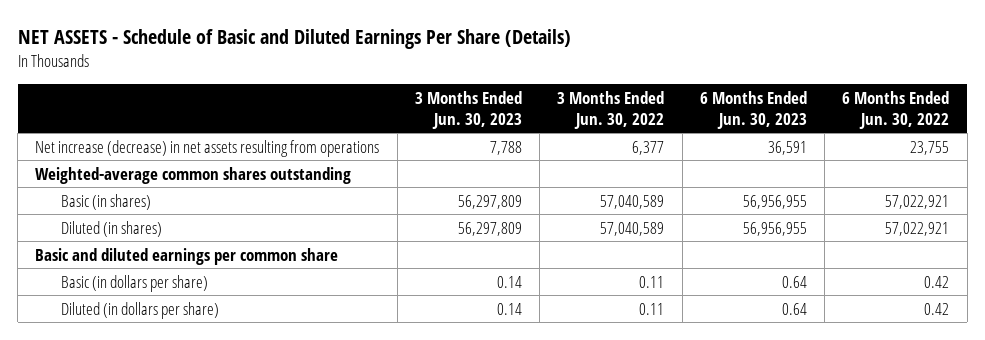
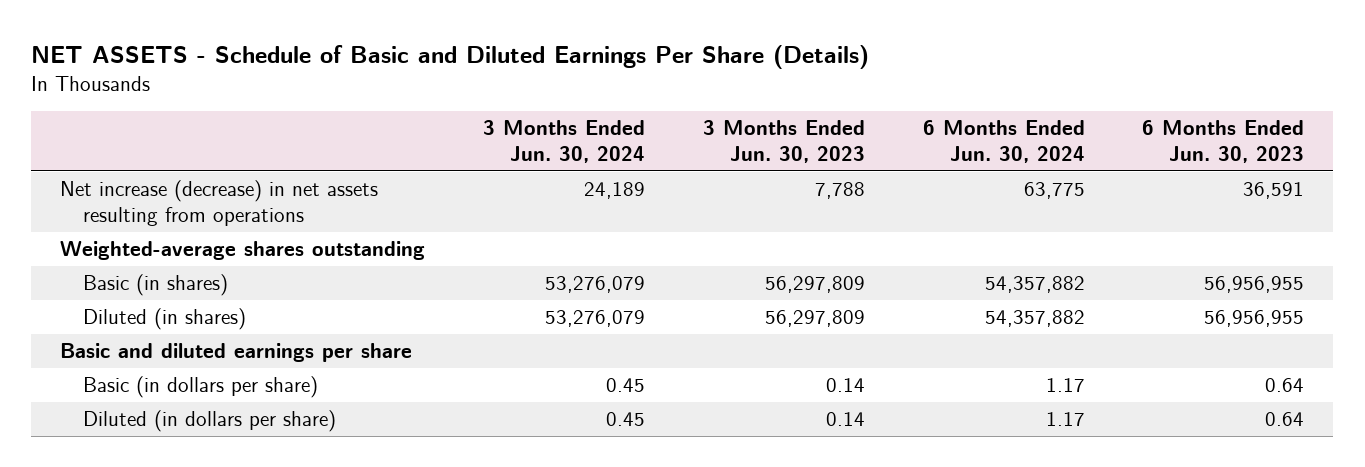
- | 3 Months Ended Jun. 30, 2023 | 3 Months Ended Jun. 30, 2022 | 6 Months Ended Jun. 30, 2023 | 6 Months Ended Jun. 30, 2022
+ | 3 Months Ended Jun. 30, 2024 | 3 Months Ended Jun. 30, 2023 | 6 Months Ended Jun. 30, 2024 | 6 Months Ended Jun. 30, 2023
- Weighted-average common shares outstanding
+ Weighted-average shares outstanding
- Basic and diluted earnings per common share
+ Basic and diluted earnings per share

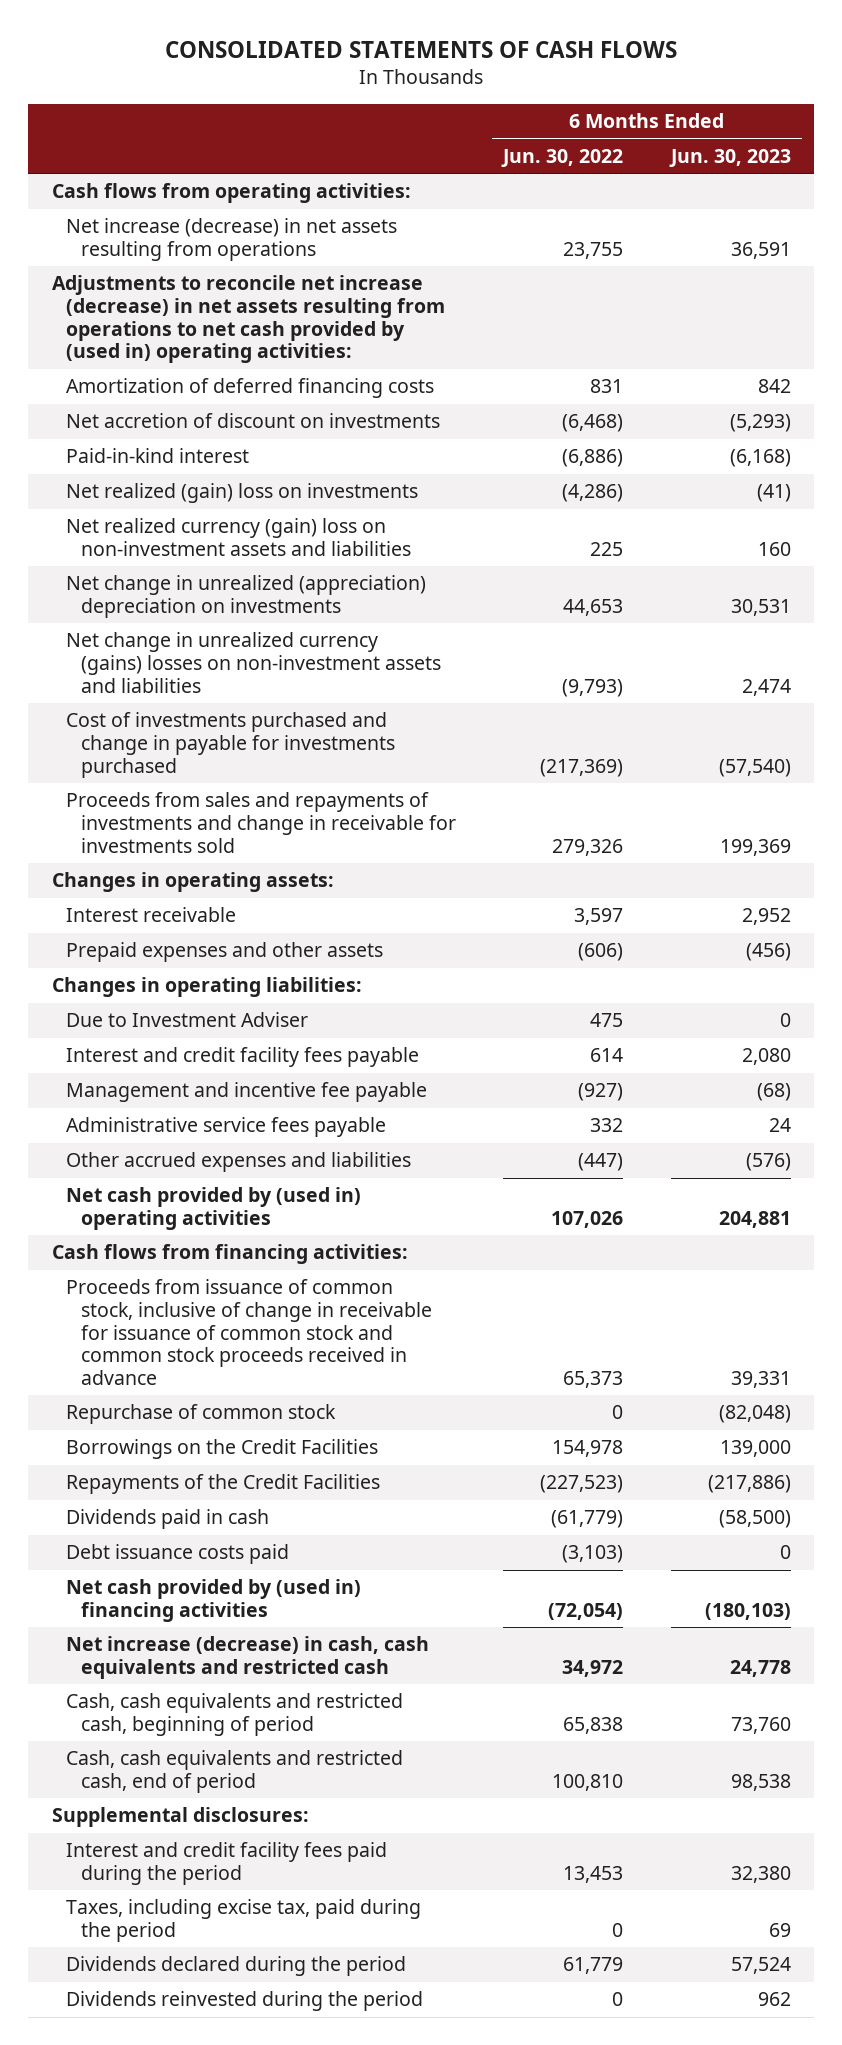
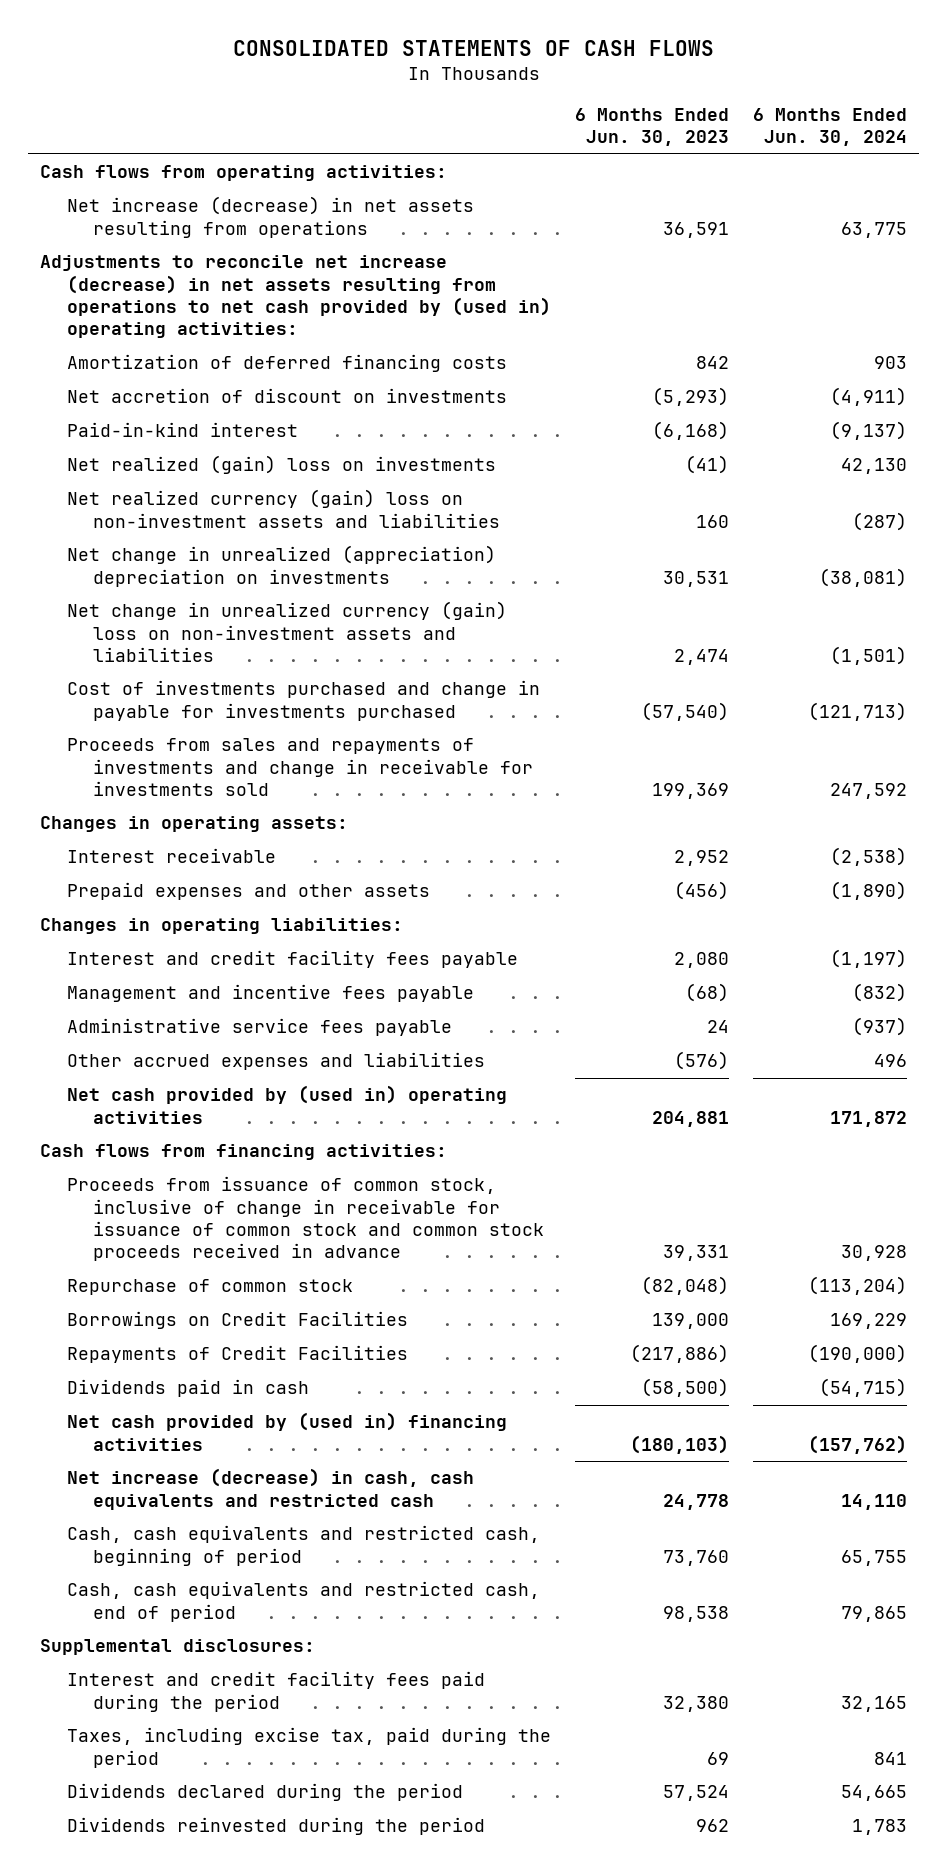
- | 6 Months Ended Jun. 30, 2022 | 6 Months Ended Jun. 30, 2023
+ | 6 Months Ended Jun. 30, 2023 | 6 Months Ended Jun. 30, 2024
- Net change in unrealized currency (gains) losses on non-investment assets and liabilities | (9,793) | 2,474
+ Net change in unrealized currency (gain) loss on non-investment assets and liabilities | 2,474 | (1,501)
- Due to Investment Adviser | 475 | 0
- Management and incentive fee payable | (927) | (68)
+ Management and incentive fees payable | (68) | (832)
- Borrowings on the Credit Facilities | 154,978 | 139,000
- Repayments of the Credit Facilities | (227,523) | (217,886)
+ Borrowings on Credit Facilities | 139,000 | 169,229
+ Repayments of Credit Facilities | (217,886) | (190,000)
- Debt issuance costs paid | (3,103) | 0

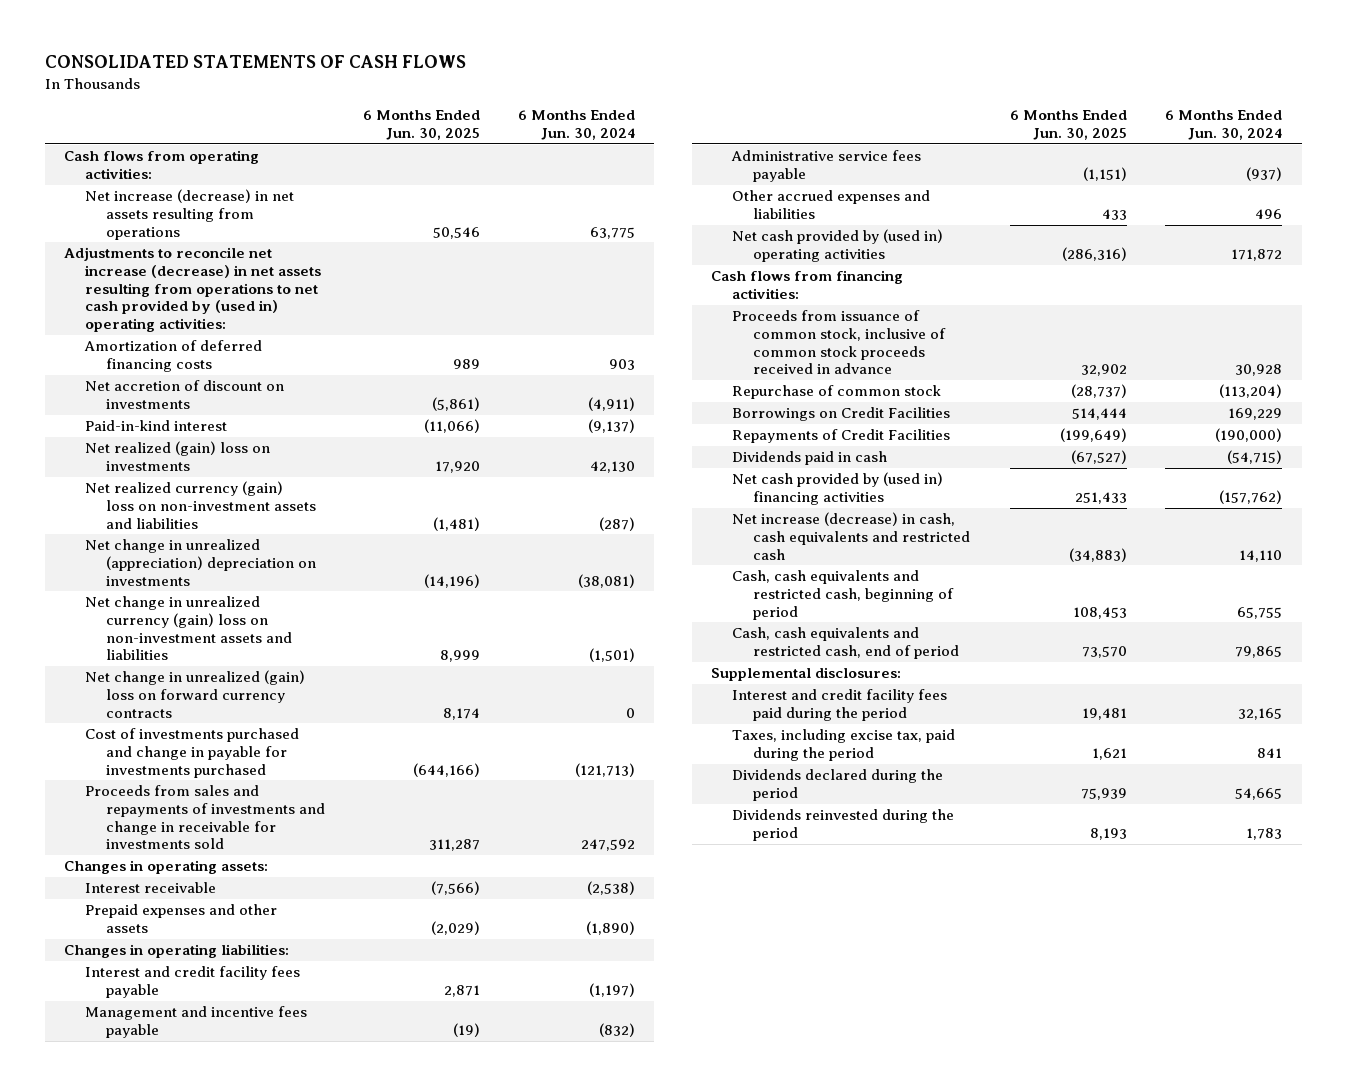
- | 6 Months Ended Jun. 30, 2023 | 6 Months Ended Jun. 30, 2024
+ | 6 Months Ended Jun. 30, 2025 | 6 Months Ended Jun. 30, 2024
+ Net change in unrealized (gain) loss on forward currency contracts | 8,174 | 0
- Proceeds from issuance of common stock, inclusive of change in receivable for issuance of common stock and common stock proceeds received in advance | 39,331 | 30,928
+ Proceeds from issuance of common stock, inclusive of common stock proceeds received in advance | 32,902 | 30,928

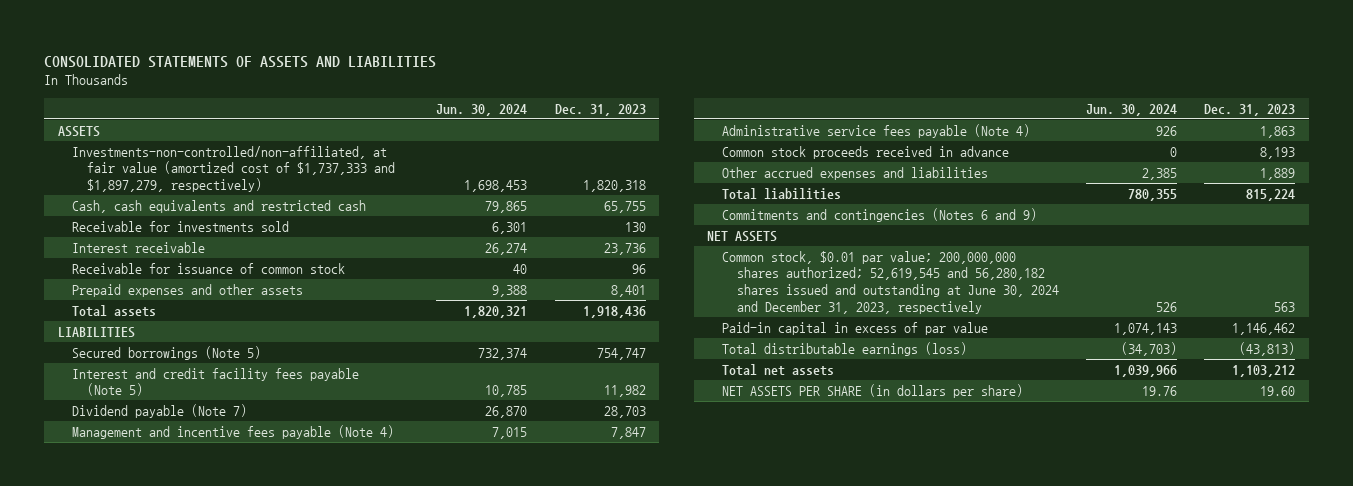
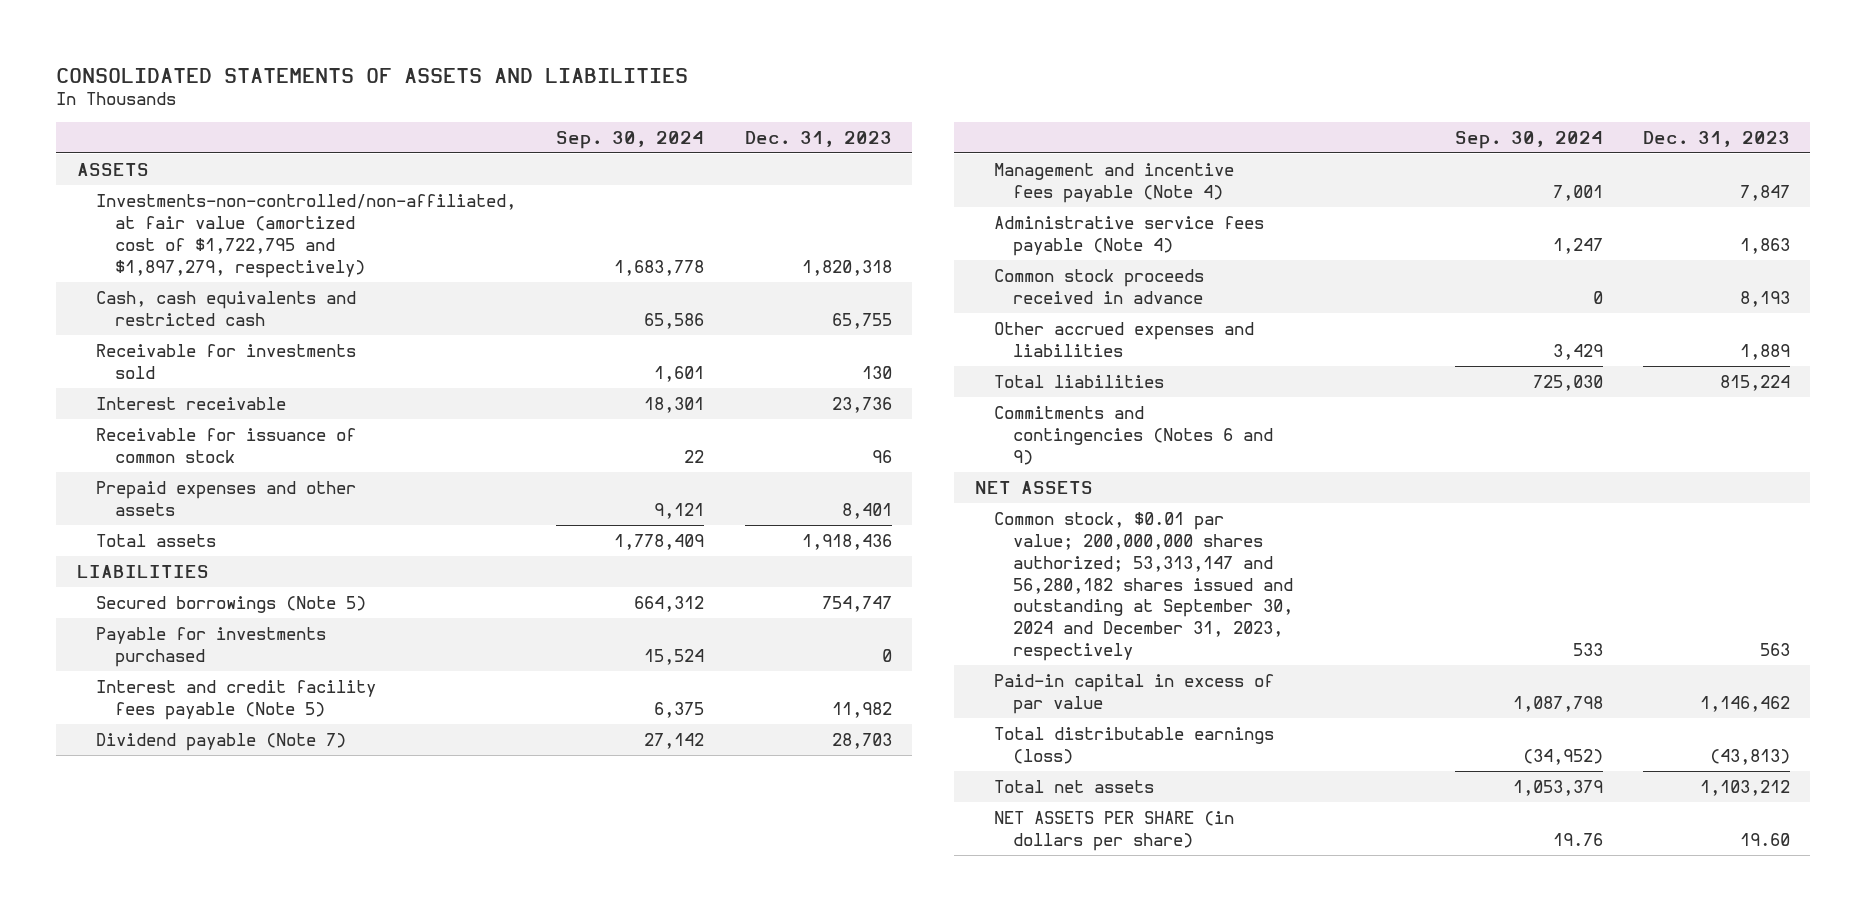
- | Jun. 30, 2024 | Dec. 31, 2023
+ | Sep. 30, 2024 | Dec. 31, 2023
- Investments-non-controlled/non-affiliated, at fair value (amortized cost of $1,737,333 and $1,897,279, respectively) | 1,698,453 | 1,820,318
+ Investments-non-controlled/non-affiliated, at fair value (amortized cost of $1,722,795 and $1,897,279, respectively) | 1,683,778 | 1,820,318
+ Payable for investments purchased | 15,524 | 0
- Common stock, $0.01 par value; 200,000,000 shares authorized; 52,619,545 and 56,280,182 shares issued and outstanding at June 30, 2024 and December 31, 2023, respectively | 526 | 563
+ Common stock, $0.01 par value; 200,000,000 shares authorized; 53,313,147 and 56,280,182 shares issued and outstanding at September 30, 2024 and December 31, 2023, respectively | 533 | 563

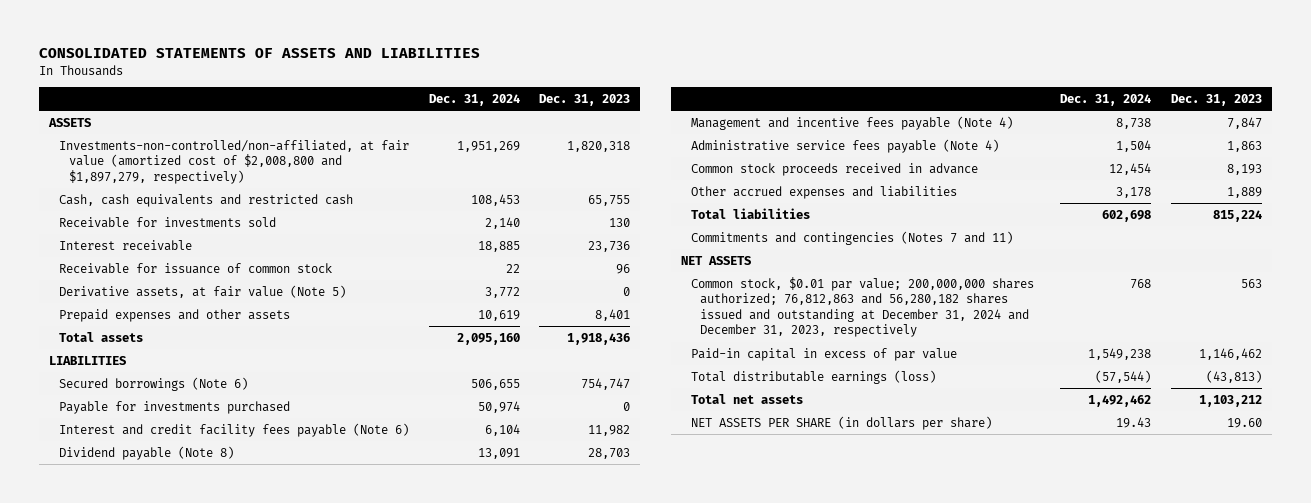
- | Sep. 30, 2024 | Dec. 31, 2023
+ | Dec. 31, 2024 | Dec. 31, 2023
- Investments-non-controlled/non-affiliated, at fair value (amortized cost of $1,722,795 and $1,897,279, respectively) | 1,683,778 | 1,820,318
+ Investments-non-controlled/non-affiliated, at fair value (amortized cost of $2,008,800 and $1,897,279, respectively) | 1,951,269 | 1,820,318
+ Derivative assets, at fair value (Note 5) | 3,772 | 0
- Secured borrowings (Note 5) | 664,312 | 754,747
+ Secured borrowings (Note 6) | 506,655 | 754,747
- Interest and credit facility fees payable (Note 5) | 6,375 | 11,982
- Dividend payable (Note 7) | 27,142 | 28,703
+ Interest and credit facility fees payable (Note 6) | 6,104 | 11,982
+ Dividend payable (Note 8) | 13,091 | 28,703
- Commitments and contingencies (Notes 6 and 9)
+ Commitments and contingencies (Notes 7 and 11)
- Common stock, $0.01 par value; 200,000,000 shares authorized; 53,313,147 and 56,280,182 shares issued and outstanding at September 30, 2024 and December 31, 2023, respectively | 533 | 563
+ Common stock, $0.01 par value; 200,000,000 shares authorized; 76,812,863 and 56,280,182 shares issued and outstanding at December 31, 2024 and December 31, 2023, respectively | 768 | 563

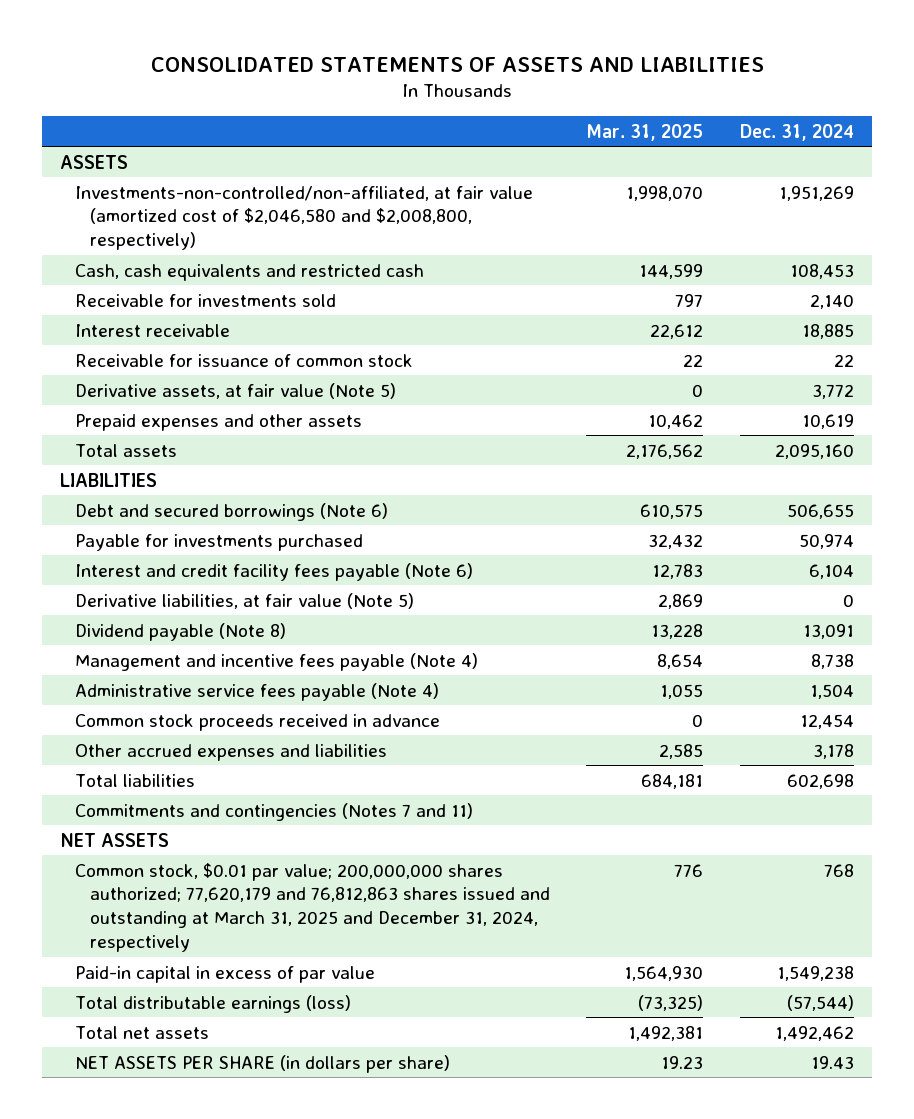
- | Dec. 31, 2024 | Dec. 31, 2023
+ | Mar. 31, 2025 | Dec. 31, 2024
- Investments-non-controlled/non-affiliated, at fair value (amortized cost of $2,008,800 and $1,897,279, respectively) | 1,951,269 | 1,820,318
+ Investments-non-controlled/non-affiliated, at fair value (amortized cost of $2,046,580 and $2,008,800, respectively) | 1,998,070 | 1,951,269
- Secured borrowings (Note 6) | 506,655 | 754,747
+ Debt and secured borrowings (Note 6) | 610,575 | 506,655
+ Derivative liabilities, at fair value (Note 5) | 2,869 | 0
- Common stock, $0.01 par value; 200,000,000 shares authorized; 76,812,863 and 56,280,182 shares issued and outstanding at December 31, 2024 and December 31, 2023, respectively | 768 | 563
+ Common stock, $0.01 par value; 200,000,000 shares authorized; 77,620,179 and 76,812,863 shares issued and outstanding at March 31, 2025 and December 31, 2024, respectively | 776 | 768

